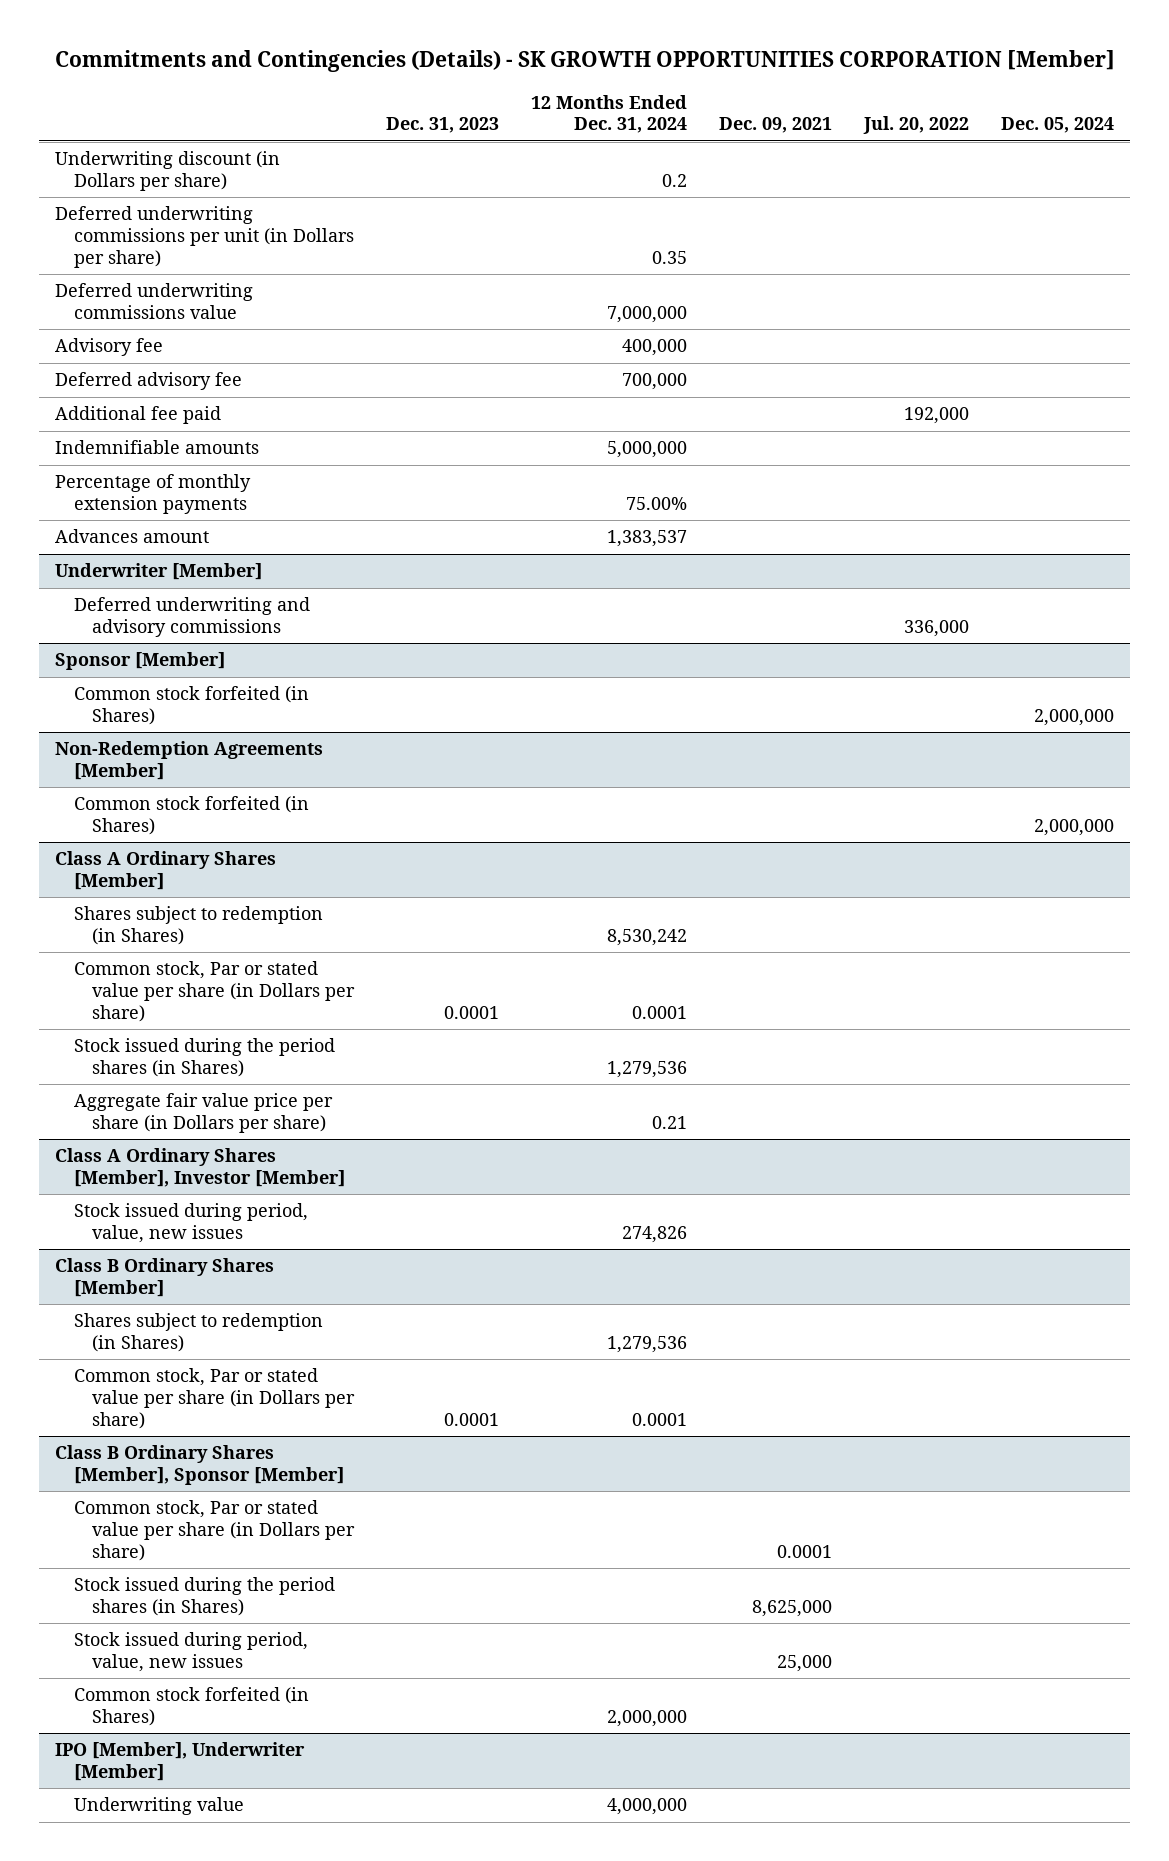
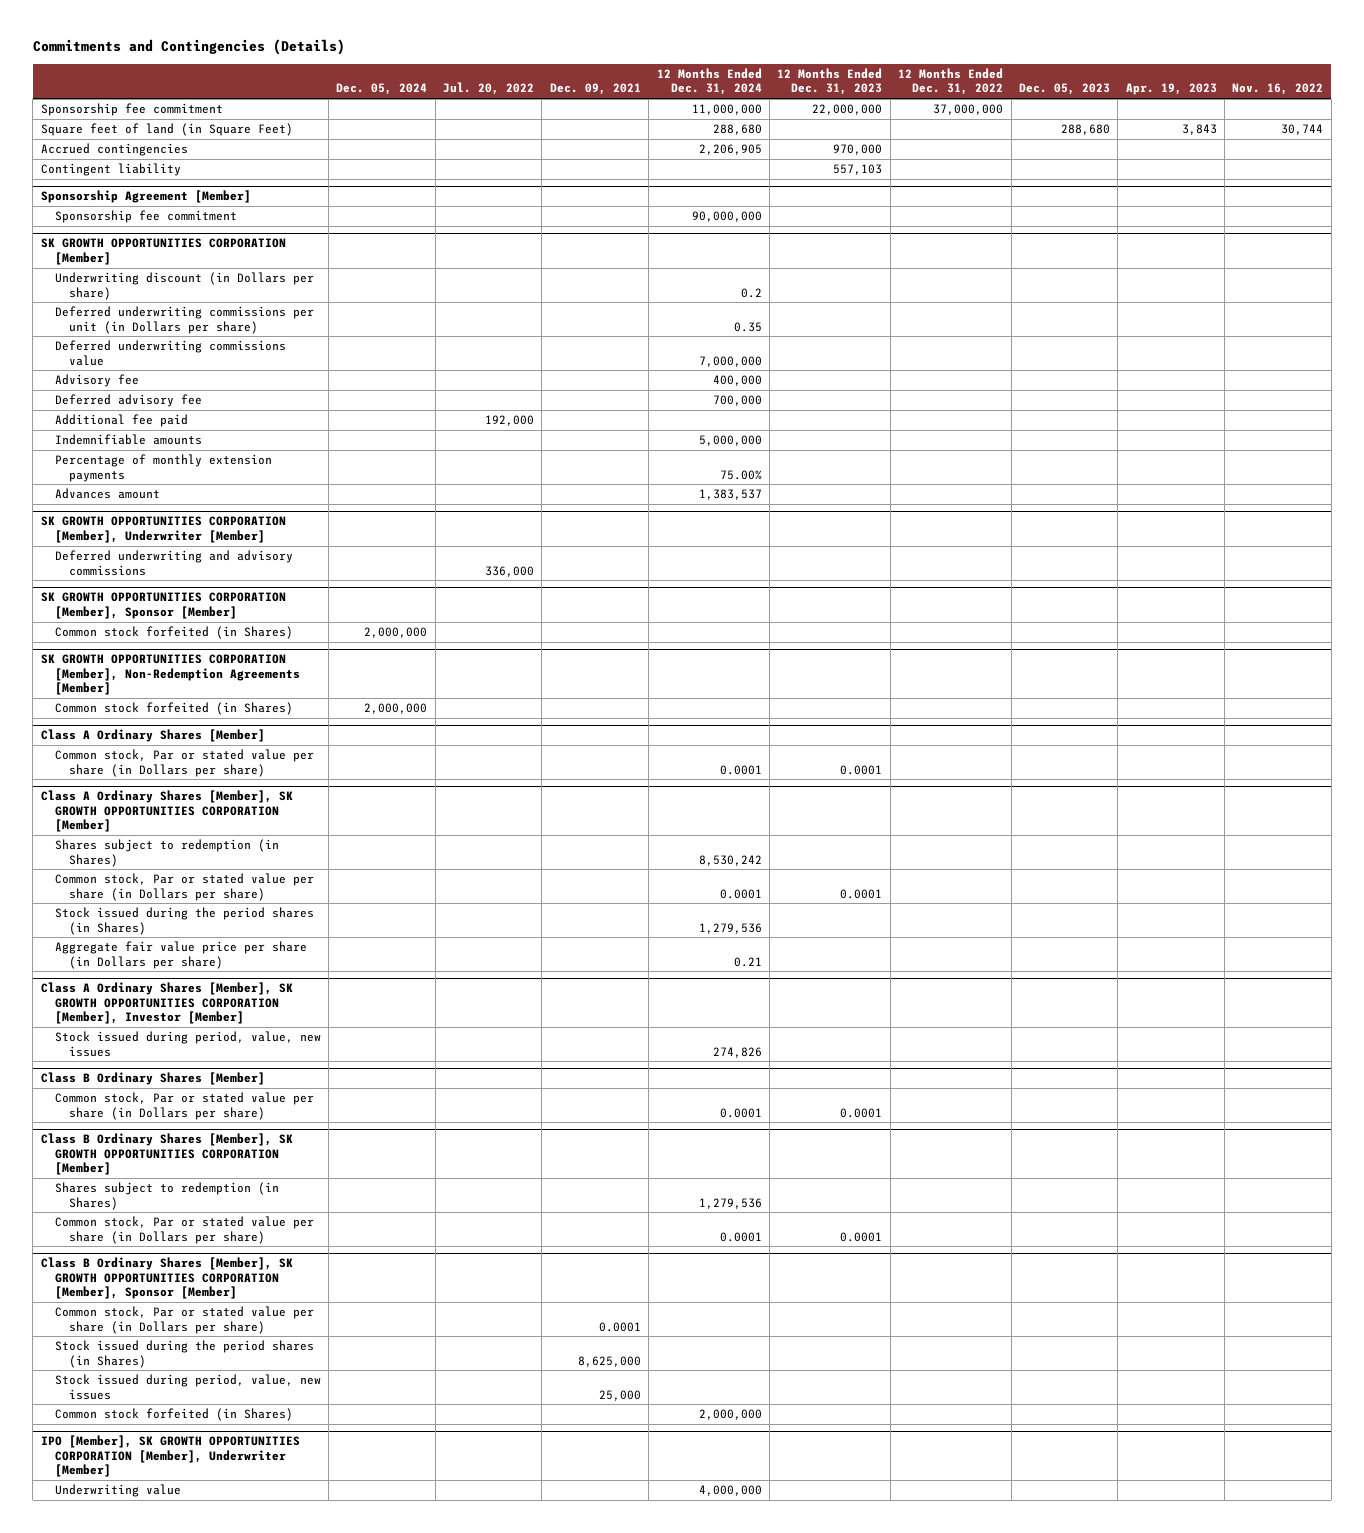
- Commitments and Contingencies (Details) - SK GROWTH OPPORTUNITIES CORPORATION [Member]
+ Commitments and Contingencies (Details)
- | Dec. 31, 2023 | 12 Months Ended Dec. 31, 2024 | Dec. 09, 2021 | Jul. 20, 2022 | Dec. 05, 2024
+ | Dec. 05, 2024 | Jul. 20, 2022 | Dec. 09, 2021 | 12 Months Ended Dec. 31, 2024 | 12 Months Ended Dec. 31, 2023 | 12 Months Ended Dec. 31, 2022 | Dec. 05, 2023 | Apr. 19, 2023 | Nov. 16, 2022
+ Sponsorship fee commitment | | | | 11,000,000 | 22,000,000 | 37,000,000 | | |
+ Square feet of land (in Square Feet) | | | | 288,680 | | | 288,680 | 3,843 | 30,744
+ Accrued contingencies | | | | 2,206,905 | 970,000 | | | |
+ Contingent liability | | | | | 557,103 | | | |
+ Sponsorship Agreement [Member]
+ Sponsorship fee commitment | | | | 90,000,000 | | | | |
+ SK GROWTH OPPORTUNITIES CORPORATION [Member]
- Underwriter [Member]
+ SK GROWTH OPPORTUNITIES CORPORATION [Member], Underwriter [Member]
- Sponsor [Member]
+ SK GROWTH OPPORTUNITIES CORPORATION [Member], Sponsor [Member]
- Non-Redemption Agreements [Member]
+ SK GROWTH OPPORTUNITIES CORPORATION [Member], Non-Redemption Agreements [Member]
@ Class A Ordinary Shares [Member]
+ Common stock, Par or stated value per share (in Dollars per share) | | | | 0.0001 | 0.0001 | | | |
+ Class A Ordinary Shares [Member], SK GROWTH OPPORTUNITIES CORPORATION [Member]
- Class A Ordinary Shares [Member], Investor [Member]
+ Class A Ordinary Shares [Member], SK GROWTH OPPORTUNITIES CORPORATION [Member], Investor [Member]
@ Class B Ordinary Shares [Member]
+ Common stock, Par or stated value per share (in Dollars per share) | | | | 0.0001 | 0.0001 | | | |
+ Class B Ordinary Shares [Member], SK GROWTH OPPORTUNITIES CORPORATION [Member]
- Class B Ordinary Shares [Member], Sponsor [Member]
+ Class B Ordinary Shares [Member], SK GROWTH OPPORTUNITIES CORPORATION [Member], Sponsor [Member]
- IPO [Member], Underwriter [Member]
+ IPO [Member], SK GROWTH OPPORTUNITIES CORPORATION [Member], Underwriter [Member]

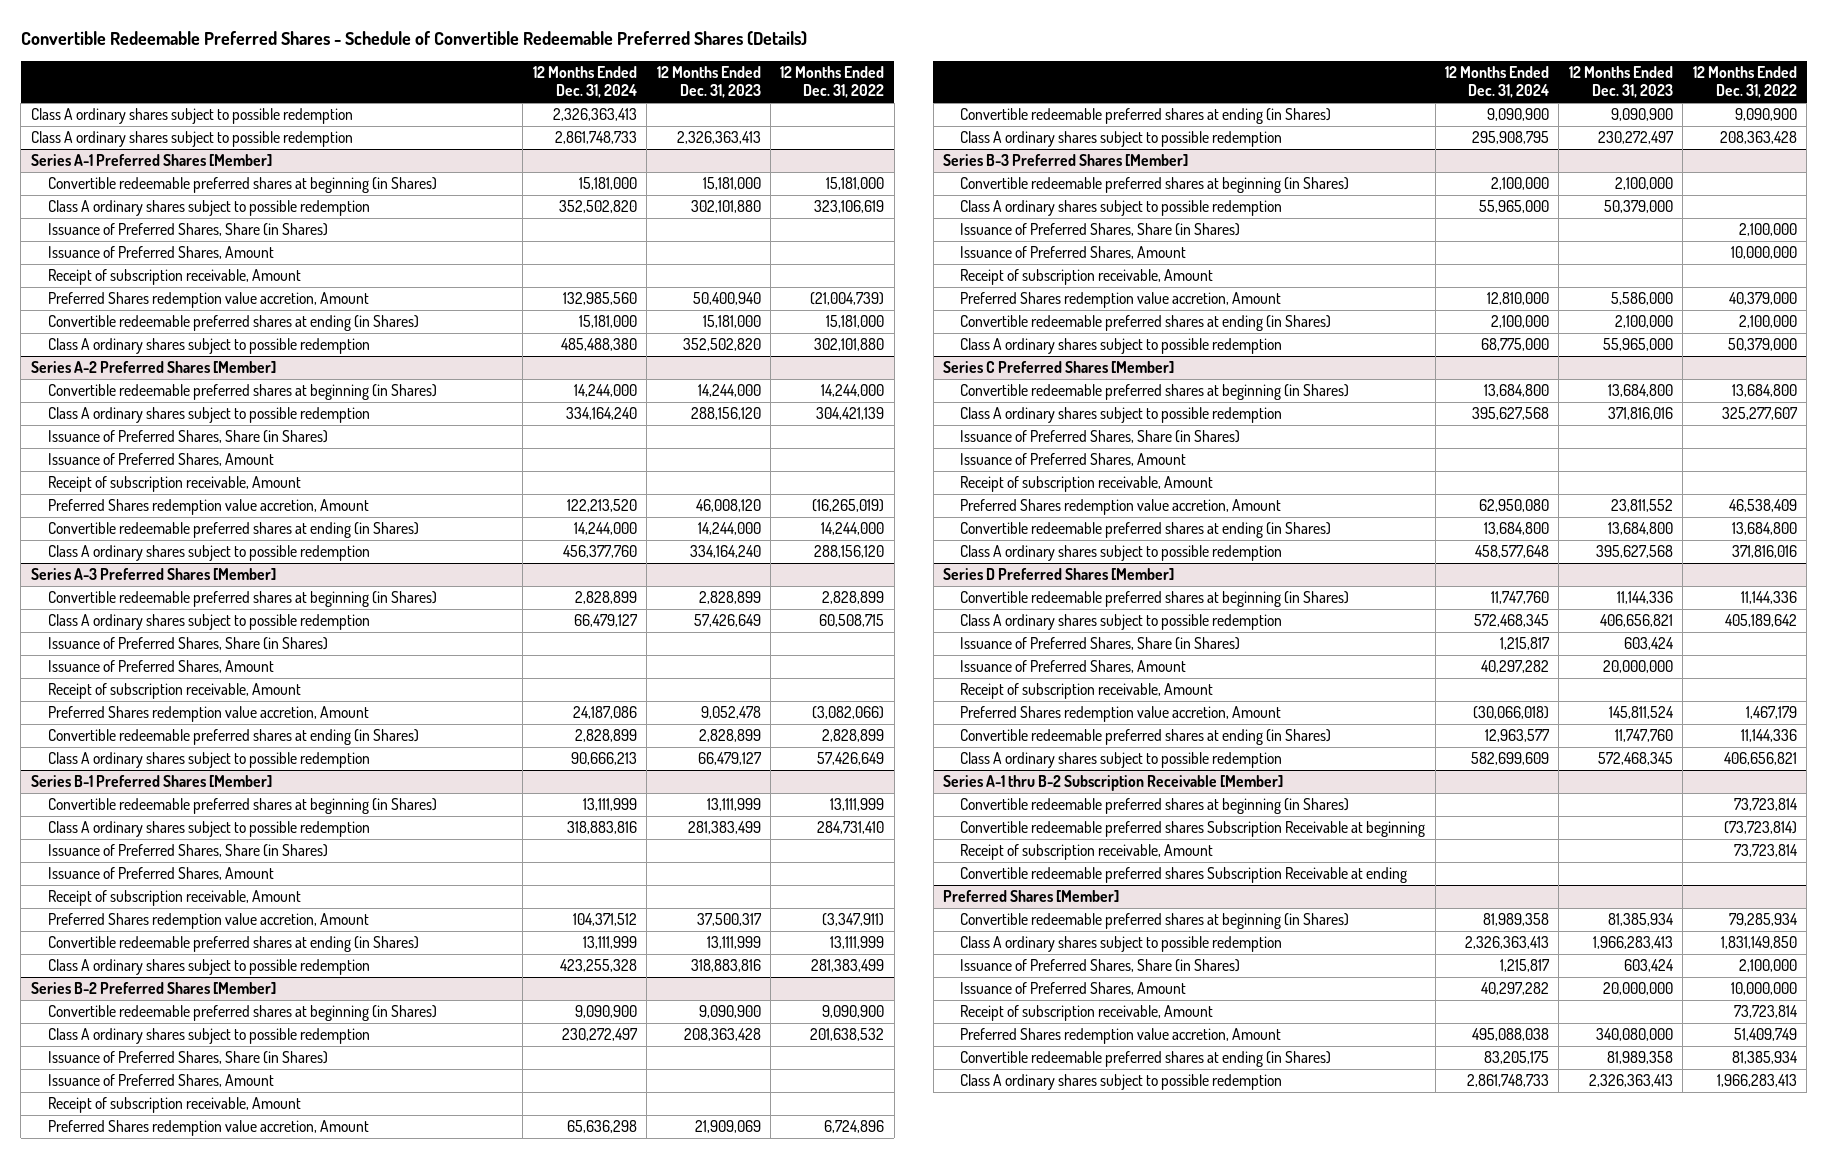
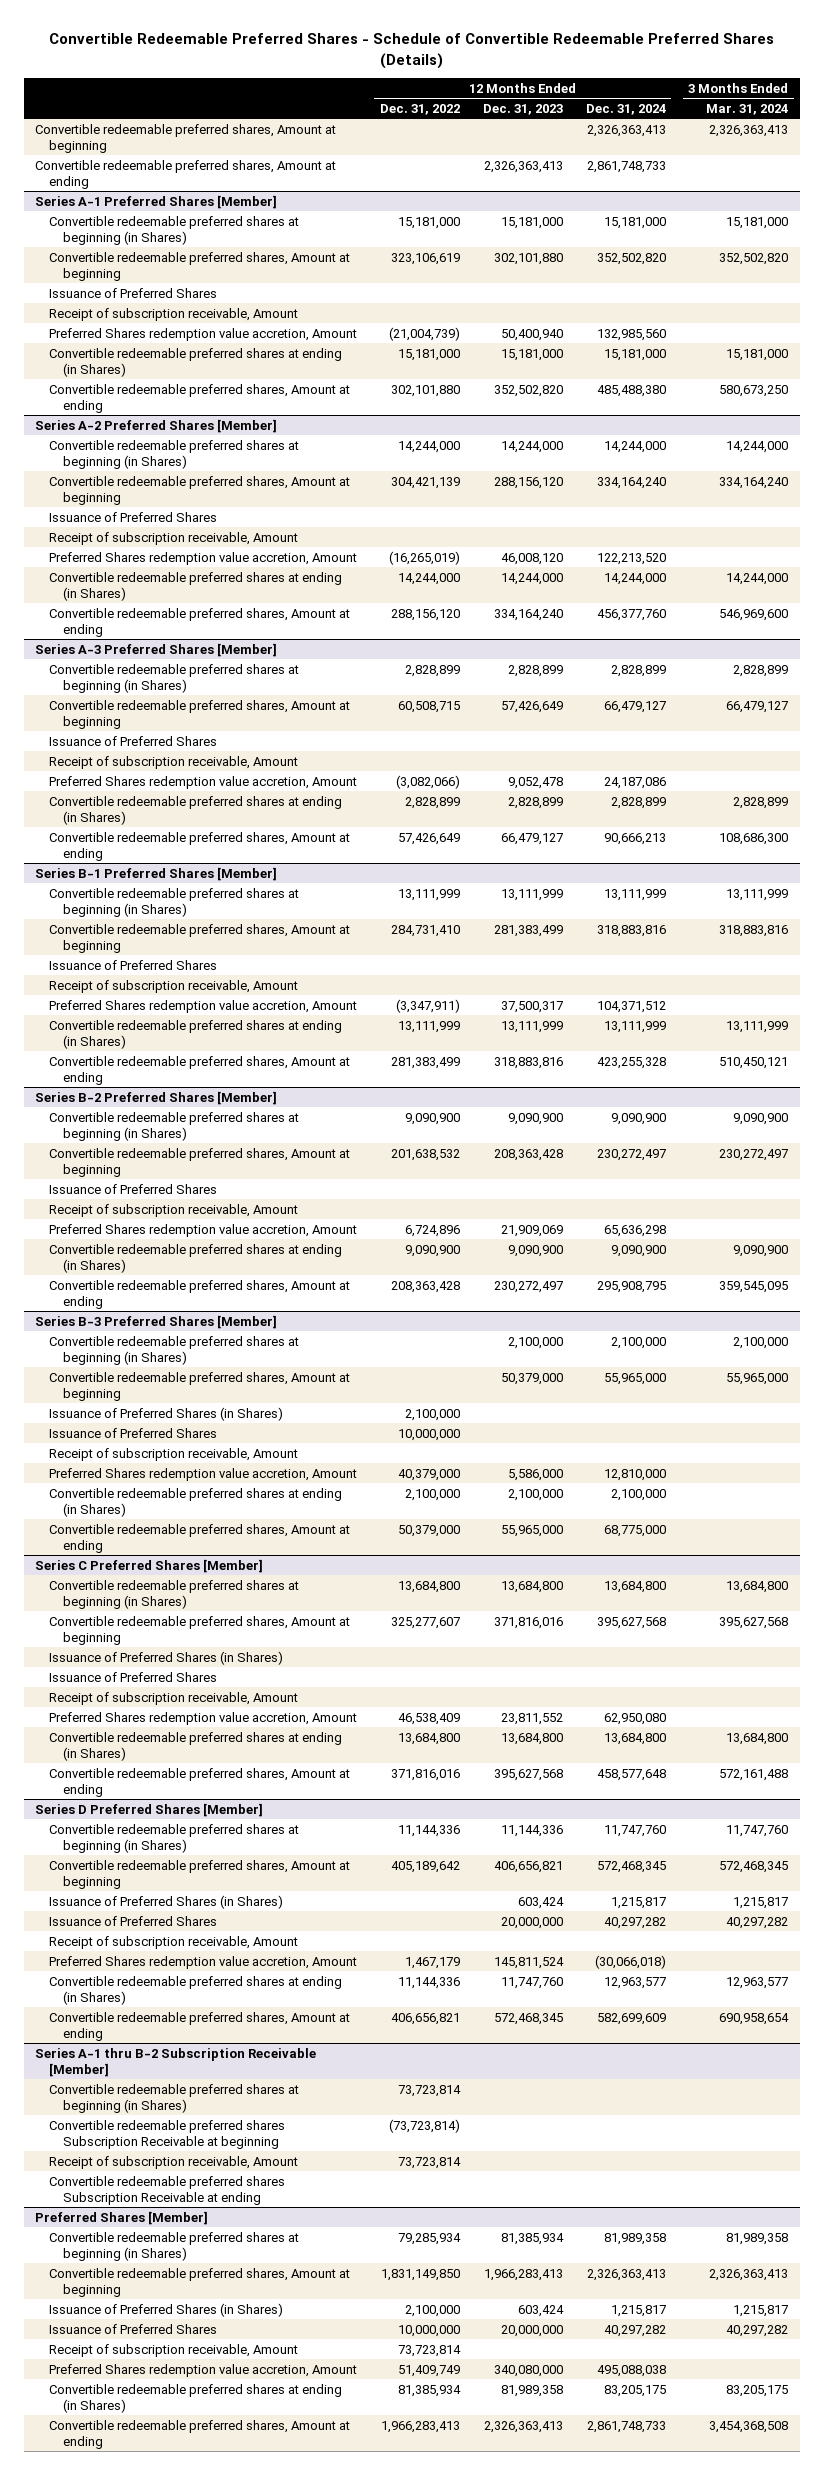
- | 12 Months Ended Dec. 31, 2024 | 12 Months Ended Dec. 31, 2023 | 12 Months Ended Dec. 31, 2022
+ | 12 Months Ended Dec. 31, 2022 | 12 Months Ended Dec. 31, 2023 | 12 Months Ended Dec. 31, 2024 | 3 Months Ended Mar. 31, 2024
- Class A ordinary shares subject to possible redemption | 2,326,363,413 | |
- Class A ordinary shares subject to possible redemption | 2,861,748,733 | 2,326,363,413 |
+ Convertible redeemable preferred shares, Amount at beginning | | | 2,326,363,413 | 2,326,363,413
+ Convertible redeemable preferred shares, Amount at ending | | 2,326,363,413 | 2,861,748,733 |
@ Series A-1 Preferred Shares [Member]
- Class A ordinary shares subject to possible redemption | 352,502,820 | 302,101,880 | 323,106,619
- Issuance of Preferred Shares, Share (in Shares)
- Issuance of Preferred Shares, Amount
+ Convertible redeemable preferred shares, Amount at beginning | 323,106,619 | 302,101,880 | 352,502,820 | 352,502,820
+ Issuance of Preferred Shares
- Class A ordinary shares subject to possible redemption | 485,488,380 | 352,502,820 | 302,101,880
+ Convertible redeemable preferred shares, Amount at ending | 302,101,880 | 352,502,820 | 485,488,380 | 580,673,250
@ Series A-2 Preferred Shares [Member]
- Class A ordinary shares subject to possible redemption | 334,164,240 | 288,156,120 | 304,421,139
- Issuance of Preferred Shares, Share (in Shares)
- Issuance of Preferred Shares, Amount
+ Convertible redeemable preferred shares, Amount at beginning | 304,421,139 | 288,156,120 | 334,164,240 | 334,164,240
+ Issuance of Preferred Shares
- Class A ordinary shares subject to possible redemption | 456,377,760 | 334,164,240 | 288,156,120
+ Convertible redeemable preferred shares, Amount at ending | 288,156,120 | 334,164,240 | 456,377,760 | 546,969,600
@ Series A-3 Preferred Shares [Member]
- Class A ordinary shares subject to possible redemption | 66,479,127 | 57,426,649 | 60,508,715
- Issuance of Preferred Shares, Share (in Shares)
- Issuance of Preferred Shares, Amount
+ Convertible redeemable preferred shares, Amount at beginning | 60,508,715 | 57,426,649 | 66,479,127 | 66,479,127
+ Issuance of Preferred Shares
- Class A ordinary shares subject to possible redemption | 90,666,213 | 66,479,127 | 57,426,649
+ Convertible redeemable preferred shares, Amount at ending | 57,426,649 | 66,479,127 | 90,666,213 | 108,686,300
@ Series B-1 Preferred Shares [Member]
- Class A ordinary shares subject to possible redemption | 318,883,816 | 281,383,499 | 284,731,410
- Issuance of Preferred Shares, Share (in Shares)
- Issuance of Preferred Shares, Amount
+ Convertible redeemable preferred shares, Amount at beginning | 284,731,410 | 281,383,499 | 318,883,816 | 318,883,816
+ Issuance of Preferred Shares
- Class A ordinary shares subject to possible redemption | 423,255,328 | 318,883,816 | 281,383,499
+ Convertible redeemable preferred shares, Amount at ending | 281,383,499 | 318,883,816 | 423,255,328 | 510,450,121
@ Series B-2 Preferred Shares [Member]
- Class A ordinary shares subject to possible redemption | 230,272,497 | 208,363,428 | 201,638,532
- Issuance of Preferred Shares, Share (in Shares)
- Issuance of Preferred Shares, Amount
+ Convertible redeemable preferred shares, Amount at beginning | 201,638,532 | 208,363,428 | 230,272,497 | 230,272,497
+ Issuance of Preferred Shares
- Class A ordinary shares subject to possible redemption | 295,908,795 | 230,272,497 | 208,363,428
+ Convertible redeemable preferred shares, Amount at ending | 208,363,428 | 230,272,497 | 295,908,795 | 359,545,095
@ Series B-3 Preferred Shares [Member]
- Class A ordinary shares subject to possible redemption | 55,965,000 | 50,379,000 |
- Issuance of Preferred Shares, Share (in Shares) | | | 2,100,000
- Issuance of Preferred Shares, Amount | | | 10,000,000
+ Convertible redeemable preferred shares, Amount at beginning | | 50,379,000 | 55,965,000 | 55,965,000
+ Issuance of Preferred Shares (in Shares) | 2,100,000 | | |
+ Issuance of Preferred Shares | 10,000,000 | | |
- Class A ordinary shares subject to possible redemption | 68,775,000 | 55,965,000 | 50,379,000
+ Convertible redeemable preferred shares, Amount at ending | 50,379,000 | 55,965,000 | 68,775,000 |
@ Series C Preferred Shares [Member]
- Class A ordinary shares subject to possible redemption | 395,627,568 | 371,816,016 | 325,277,607
- Issuance of Preferred Shares, Share (in Shares)
- Issuance of Preferred Shares, Amount
+ Convertible redeemable preferred shares, Amount at beginning | 325,277,607 | 371,816,016 | 395,627,568 | 395,627,568
+ Issuance of Preferred Shares (in Shares)
+ Issuance of Preferred Shares
- Class A ordinary shares subject to possible redemption | 458,577,648 | 395,627,568 | 371,816,016
+ Convertible redeemable preferred shares, Amount at ending | 371,816,016 | 395,627,568 | 458,577,648 | 572,161,488
@ Series D Preferred Shares [Member]
- Class A ordinary shares subject to possible redemption | 572,468,345 | 406,656,821 | 405,189,642
- Issuance of Preferred Shares, Share (in Shares) | 1,215,817 | 603,424 |
- Issuance of Preferred Shares, Amount | 40,297,282 | 20,000,000 |
+ Convertible redeemable preferred shares, Amount at beginning | 405,189,642 | 406,656,821 | 572,468,345 | 572,468,345
+ Issuance of Preferred Shares (in Shares) | | 603,424 | 1,215,817 | 1,215,817
+ Issuance of Preferred Shares | | 20,000,000 | 40,297,282 | 40,297,282
- Class A ordinary shares subject to possible redemption | 582,699,609 | 572,468,345 | 406,656,821
+ Convertible redeemable preferred shares, Amount at ending | 406,656,821 | 572,468,345 | 582,699,609 | 690,958,654
@ Preferred Shares [Member]
- Class A ordinary shares subject to possible redemption | 2,326,363,413 | 1,966,283,413 | 1,831,149,850
- Issuance of Preferred Shares, Share (in Shares) | 1,215,817 | 603,424 | 2,100,000
- Issuance of Preferred Shares, Amount | 40,297,282 | 20,000,000 | 10,000,000
+ Convertible redeemable preferred shares, Amount at beginning | 1,831,149,850 | 1,966,283,413 | 2,326,363,413 | 2,326,363,413
+ Issuance of Preferred Shares (in Shares) | 2,100,000 | 603,424 | 1,215,817 | 1,215,817
+ Issuance of Preferred Shares | 10,000,000 | 20,000,000 | 40,297,282 | 40,297,282
- Class A ordinary shares subject to possible redemption | 2,861,748,733 | 2,326,363,413 | 1,966,283,413
+ Convertible redeemable preferred shares, Amount at ending | 1,966,283,413 | 2,326,363,413 | 2,861,748,733 | 3,454,368,508

